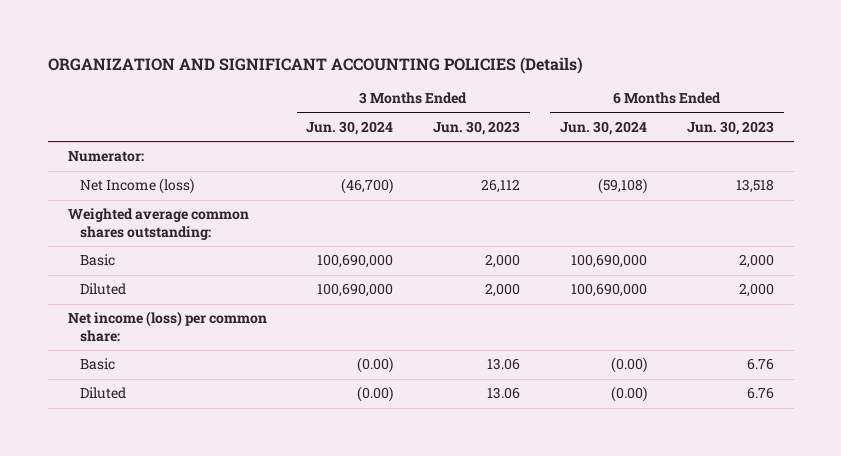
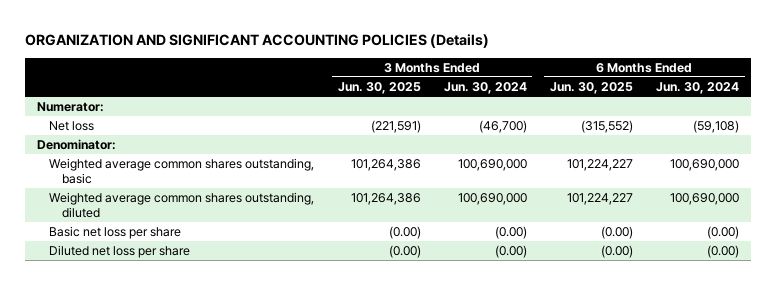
- | 3 Months Ended Jun. 30, 2024 | 3 Months Ended Jun. 30, 2023 | 6 Months Ended Jun. 30, 2024 | 6 Months Ended Jun. 30, 2023
+ | 3 Months Ended Jun. 30, 2025 | 3 Months Ended Jun. 30, 2024 | 6 Months Ended Jun. 30, 2025 | 6 Months Ended Jun. 30, 2024
- Net Income (loss) | (46,700) | 26,112 | (59,108) | 13,518
- Weighted average common shares outstanding:
- Basic | 100,690,000 | 2,000 | 100,690,000 | 2,000
- Diluted | 100,690,000 | 2,000 | 100,690,000 | 2,000
- Net income (loss) per common share:
- Basic | (0.00) | 13.06 | (0.00) | 6.76
- Diluted | (0.00) | 13.06 | (0.00) | 6.76
+ Net loss | (221,591) | (46,700) | (315,552) | (59,108)
+ Denominator:
+ Weighted average common shares outstanding, basic | 101,264,386 | 100,690,000 | 101,224,227 | 100,690,000
+ Weighted average common shares outstanding, diluted | 101,264,386 | 100,690,000 | 101,224,227 | 100,690,000
+ Basic net loss per share | (0.00) | (0.00) | (0.00) | (0.00)
+ Diluted net loss per share | (0.00) | (0.00) | (0.00) | (0.00)

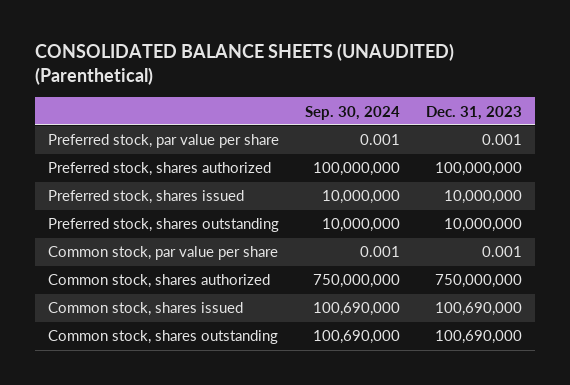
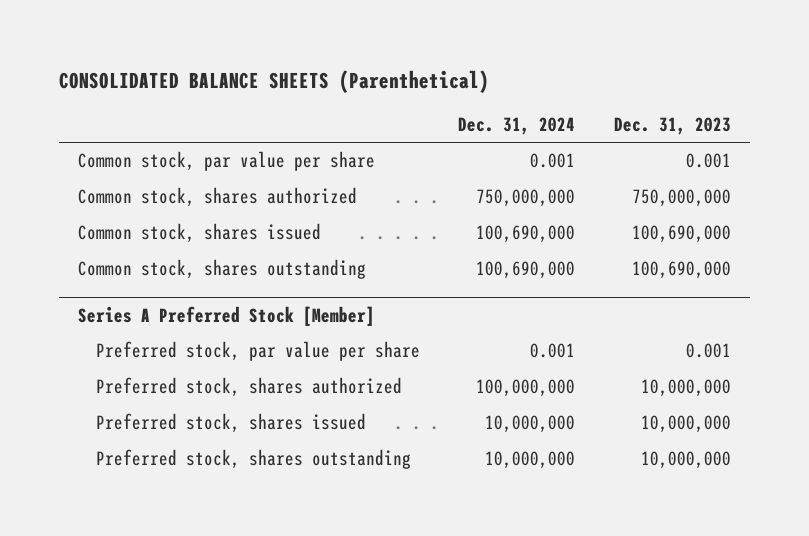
- CONSOLIDATED BALANCE SHEETS (UNAUDITED) (Parenthetical)
+ CONSOLIDATED BALANCE SHEETS (Parenthetical)
- | Sep. 30, 2024 | Dec. 31, 2023
+ | Dec. 31, 2024 | Dec. 31, 2023
- Preferred stock, par value per share | 0.001 | 0.001
- Preferred stock, shares authorized | 100,000,000 | 100,000,000
- Preferred stock, shares issued | 10,000,000 | 10,000,000
- Preferred stock, shares outstanding | 10,000,000 | 10,000,000
+ Series A Preferred Stock [Member]
+ Preferred stock, par value per share | 0.001 | 0.001
+ Preferred stock, shares authorized | 100,000,000 | 10,000,000
+ Preferred stock, shares issued | 10,000,000 | 10,000,000
+ Preferred stock, shares outstanding | 10,000,000 | 10,000,000

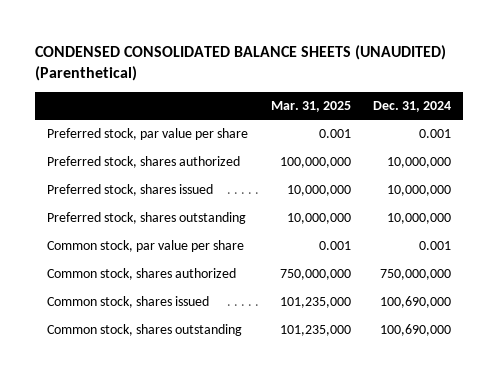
- CONSOLIDATED BALANCE SHEETS (Parenthetical)
+ CONDENSED CONSOLIDATED BALANCE SHEETS (UNAUDITED) (Parenthetical)
- | Dec. 31, 2024 | Dec. 31, 2023
+ | Mar. 31, 2025 | Dec. 31, 2024
+ Preferred stock, par value per share | 0.001 | 0.001
+ Preferred stock, shares authorized | 100,000,000 | 10,000,000
+ Preferred stock, shares issued | 10,000,000 | 10,000,000
+ Preferred stock, shares outstanding | 10,000,000 | 10,000,000
- Series A Preferred Stock [Member]
- Preferred stock, par value per share | 0.001 | 0.001
- Preferred stock, shares authorized | 100,000,000 | 10,000,000
- Preferred stock, shares issued | 10,000,000 | 10,000,000
- Preferred stock, shares outstanding | 10,000,000 | 10,000,000

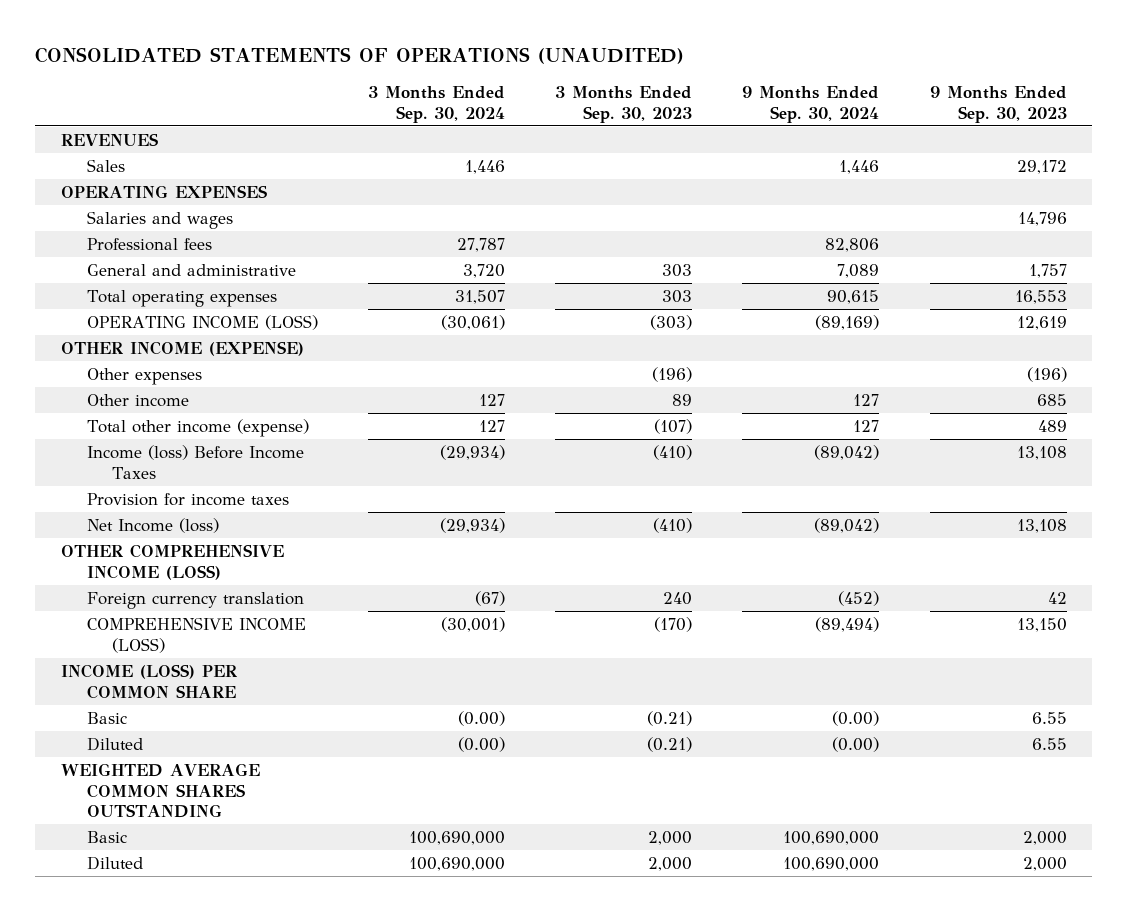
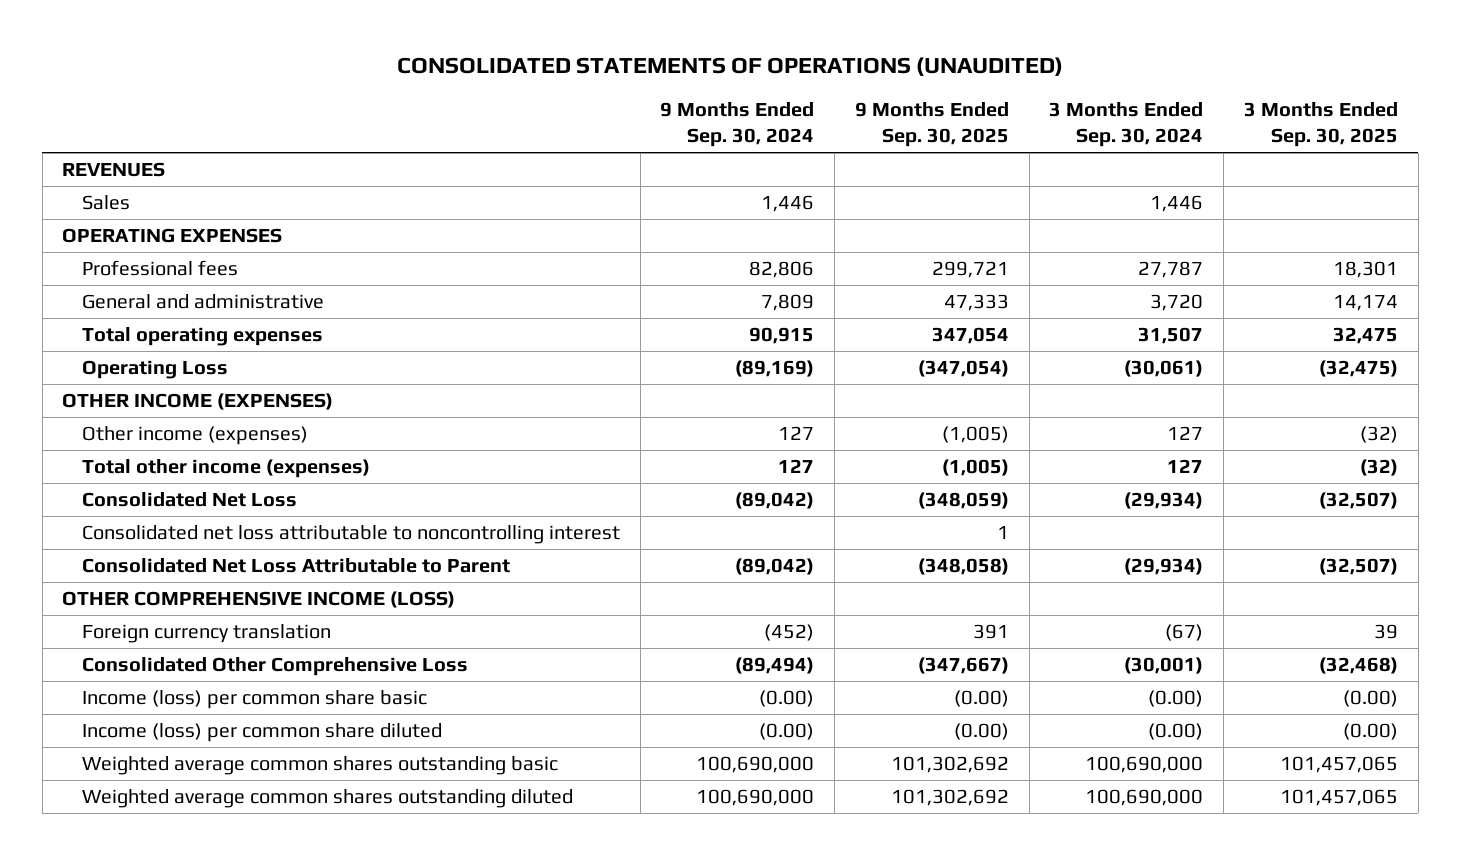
- | 3 Months Ended Sep. 30, 2024 | 3 Months Ended Sep. 30, 2023 | 9 Months Ended Sep. 30, 2024 | 9 Months Ended Sep. 30, 2023
+ | 9 Months Ended Sep. 30, 2024 | 9 Months Ended Sep. 30, 2025 | 3 Months Ended Sep. 30, 2024 | 3 Months Ended Sep. 30, 2025
- Salaries and wages | | | | 14,796
- General and administrative | 3,720 | 303 | 7,089 | 1,757
- Total operating expenses | 31,507 | 303 | 90,615 | 16,553
- OPERATING INCOME (LOSS) | (30,061) | (303) | (89,169) | 12,619
- OTHER INCOME (EXPENSE)
- Other expenses | | (196) | | (196)
- Other income | 127 | 89 | 127 | 685
- Total other income (expense) | 127 | (107) | 127 | 489
- Income (loss) Before Income Taxes | (29,934) | (410) | (89,042) | 13,108
- Provision for income taxes
- Net Income (loss) | (29,934) | (410) | (89,042) | 13,108
+ General and administrative | 7,809 | 47,333 | 3,720 | 14,174
+ Total operating expenses | 90,915 | 347,054 | 31,507 | 32,475
+ Operating Loss | (89,169) | (347,054) | (30,061) | (32,475)
+ OTHER INCOME (EXPENSES)
+ Other income (expenses) | 127 | (1,005) | 127 | (32)
+ Total other income (expenses) | 127 | (1,005) | 127 | (32)
+ Consolidated Net Loss | (89,042) | (348,059) | (29,934) | (32,507)
+ Consolidated net loss attributable to noncontrolling interest | | 1 | |
+ Consolidated Net Loss Attributable to Parent | (89,042) | (348,058) | (29,934) | (32,507)
- COMPREHENSIVE INCOME (LOSS) | (30,001) | (170) | (89,494) | 13,150
- INCOME (LOSS) PER COMMON SHARE
- Basic | (0.00) | (0.21) | (0.00) | 6.55
- Diluted | (0.00) | (0.21) | (0.00) | 6.55
- WEIGHTED AVERAGE COMMON SHARES OUTSTANDING
- Basic | 100,690,000 | 2,000 | 100,690,000 | 2,000
- Diluted | 100,690,000 | 2,000 | 100,690,000 | 2,000
+ Consolidated Other Comprehensive Loss | (89,494) | (347,667) | (30,001) | (32,468)
+ Income (loss) per common share basic | (0.00) | (0.00) | (0.00) | (0.00)
+ Income (loss) per common share diluted | (0.00) | (0.00) | (0.00) | (0.00)
+ Weighted average common shares outstanding basic | 100,690,000 | 101,302,692 | 100,690,000 | 101,457,065
+ Weighted average common shares outstanding diluted | 100,690,000 | 101,302,692 | 100,690,000 | 101,457,065

